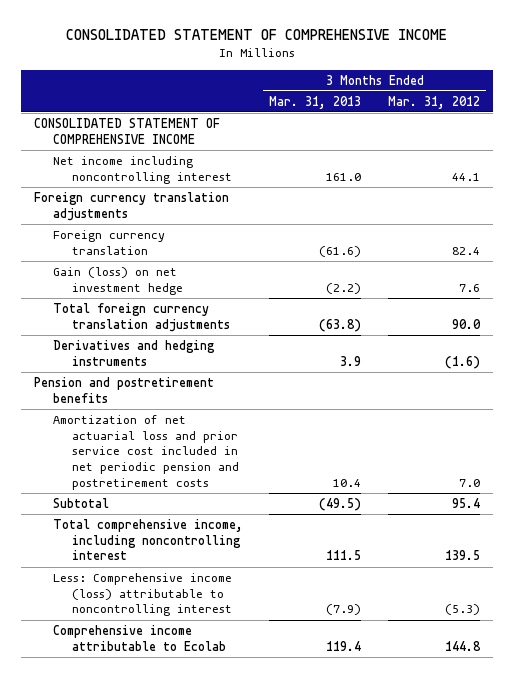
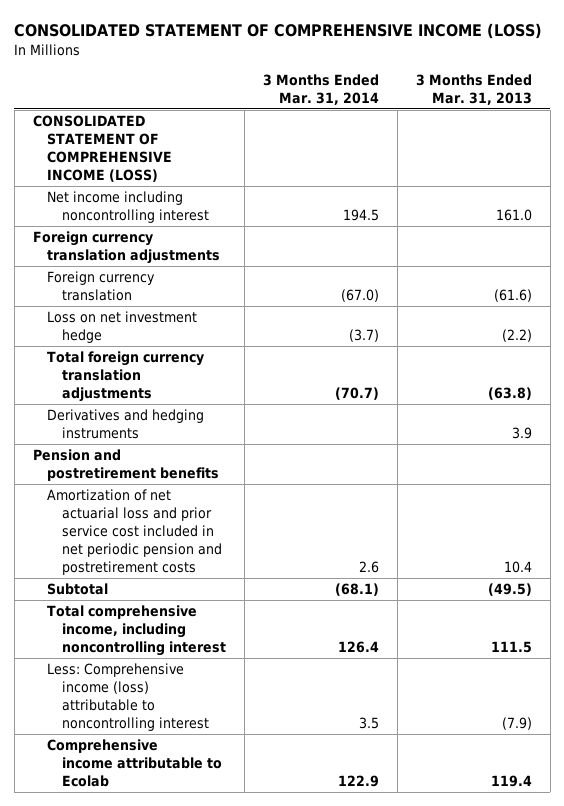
- CONSOLIDATED STATEMENT OF COMPREHENSIVE INCOME
+ CONSOLIDATED STATEMENT OF COMPREHENSIVE INCOME (LOSS)
- | 3 Months Ended Mar. 31, 2013 | 3 Months Ended Mar. 31, 2012
+ | 3 Months Ended Mar. 31, 2014 | 3 Months Ended Mar. 31, 2013
- CONSOLIDATED STATEMENT OF COMPREHENSIVE INCOME
+ CONSOLIDATED STATEMENT OF COMPREHENSIVE INCOME (LOSS)
- Gain (loss) on net investment hedge | (2.2) | 7.6
+ Loss on net investment hedge | (3.7) | (2.2)

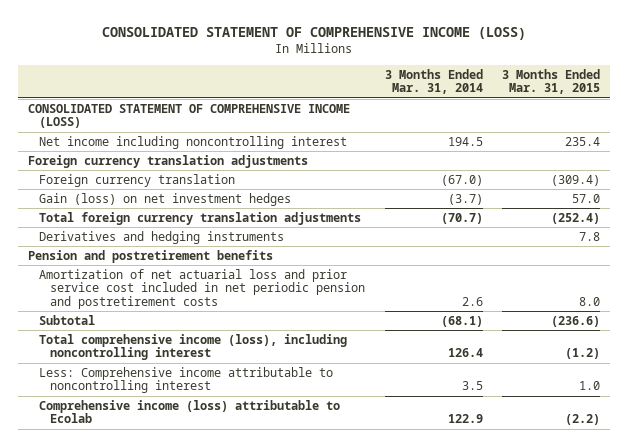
- | 3 Months Ended Mar. 31, 2014 | 3 Months Ended Mar. 31, 2013
+ | 3 Months Ended Mar. 31, 2014 | 3 Months Ended Mar. 31, 2015
- Loss on net investment hedge | (3.7) | (2.2)
+ Gain (loss) on net investment hedges | (3.7) | 57.0
- Total comprehensive income, including noncontrolling interest | 126.4 | 111.5
- Less: Comprehensive income (loss) attributable to noncontrolling interest | 3.5 | (7.9)
- Comprehensive income attributable to Ecolab | 122.9 | 119.4
+ Total comprehensive income (loss), including noncontrolling interest | 126.4 | (1.2)
+ Less: Comprehensive income attributable to noncontrolling interest | 3.5 | 1.0
+ Comprehensive income (loss) attributable to Ecolab | 122.9 | (2.2)

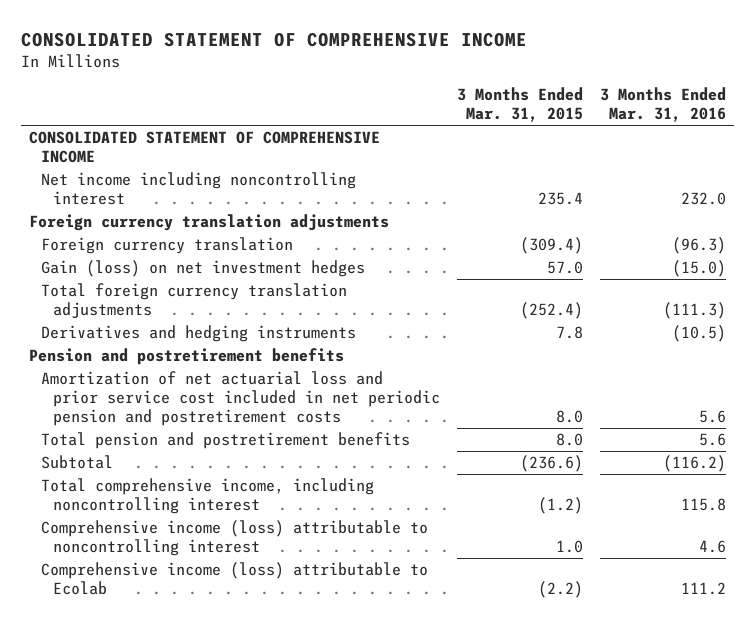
- CONSOLIDATED STATEMENT OF COMPREHENSIVE INCOME (LOSS)
+ CONSOLIDATED STATEMENT OF COMPREHENSIVE INCOME
- | 3 Months Ended Mar. 31, 2014 | 3 Months Ended Mar. 31, 2015
+ | 3 Months Ended Mar. 31, 2015 | 3 Months Ended Mar. 31, 2016
- CONSOLIDATED STATEMENT OF COMPREHENSIVE INCOME (LOSS)
+ CONSOLIDATED STATEMENT OF COMPREHENSIVE INCOME
+ Total pension and postretirement benefits | 8.0 | 5.6
- Total comprehensive income (loss), including noncontrolling interest | 126.4 | (1.2)
- Less: Comprehensive income attributable to noncontrolling interest | 3.5 | 1.0
+ Total comprehensive income, including noncontrolling interest | (1.2) | 115.8
+ Comprehensive income (loss) attributable to noncontrolling interest | 1.0 | 4.6

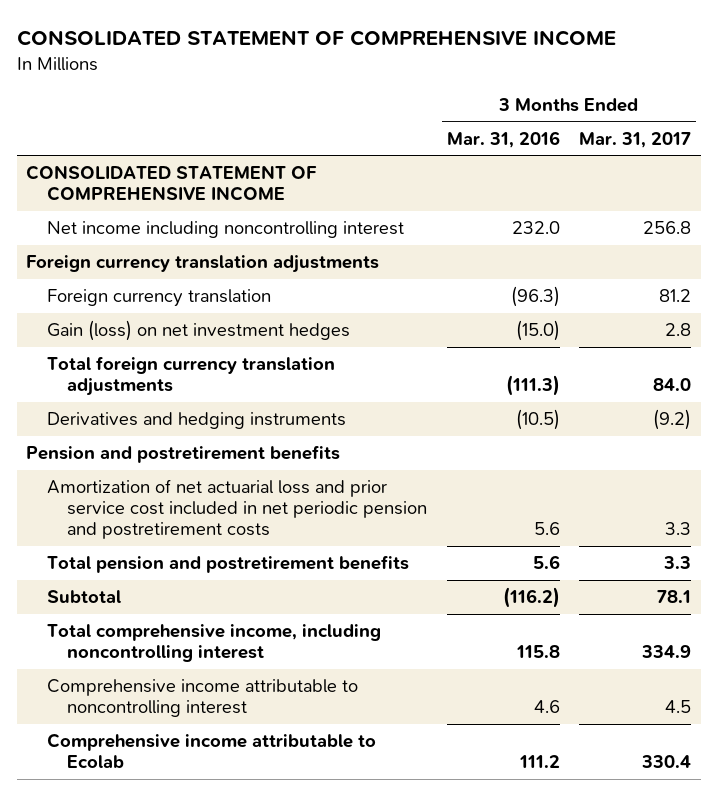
- | 3 Months Ended Mar. 31, 2015 | 3 Months Ended Mar. 31, 2016
+ | 3 Months Ended Mar. 31, 2016 | 3 Months Ended Mar. 31, 2017
- Comprehensive income (loss) attributable to noncontrolling interest | 1.0 | 4.6
- Comprehensive income (loss) attributable to Ecolab | (2.2) | 111.2
+ Comprehensive income attributable to noncontrolling interest | 4.6 | 4.5
+ Comprehensive income attributable to Ecolab | 111.2 | 330.4

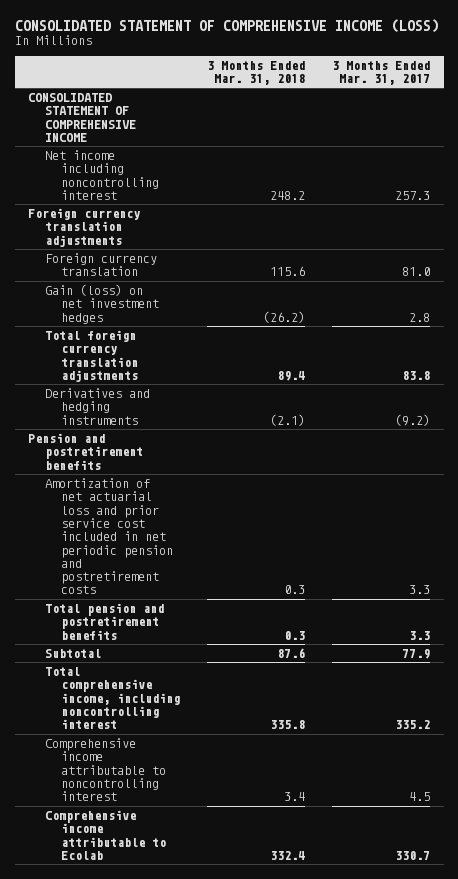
- CONSOLIDATED STATEMENT OF COMPREHENSIVE INCOME
+ CONSOLIDATED STATEMENT OF COMPREHENSIVE INCOME (LOSS)
- | 3 Months Ended Mar. 31, 2016 | 3 Months Ended Mar. 31, 2017
+ | 3 Months Ended Mar. 31, 2018 | 3 Months Ended Mar. 31, 2017
- Net income including noncontrolling interest | 232.0 | 256.8
+ Net income including noncontrolling interest | 248.2 | 257.3
- Foreign currency translation | (96.3) | 81.2
+ Foreign currency translation | 115.6 | 81.0
- Total foreign currency translation adjustments | (111.3) | 84.0
+ Total foreign currency translation adjustments | 89.4 | 83.8
- Subtotal | (116.2) | 78.1
- Total comprehensive income, including noncontrolling interest | 115.8 | 334.9
+ Subtotal | 87.6 | 77.9
+ Total comprehensive income, including noncontrolling interest | 335.8 | 335.2
- Comprehensive income attributable to Ecolab | 111.2 | 330.4
+ Comprehensive income attributable to Ecolab | 332.4 | 330.7

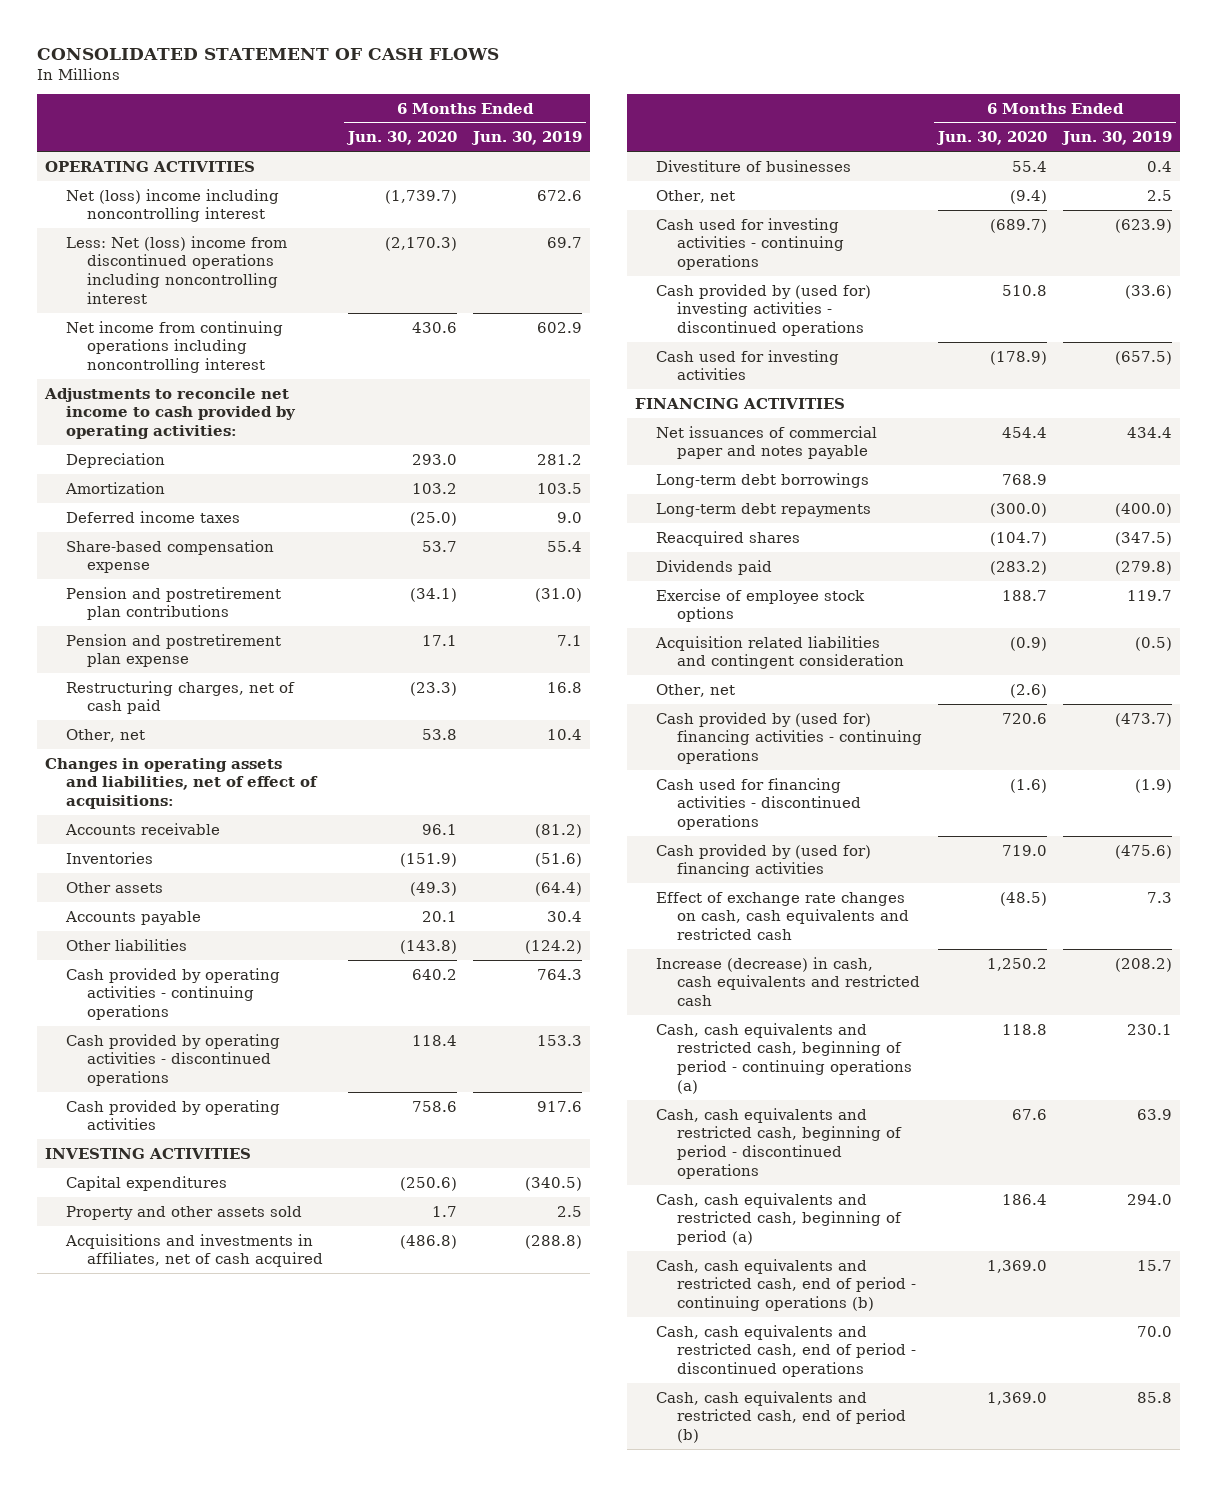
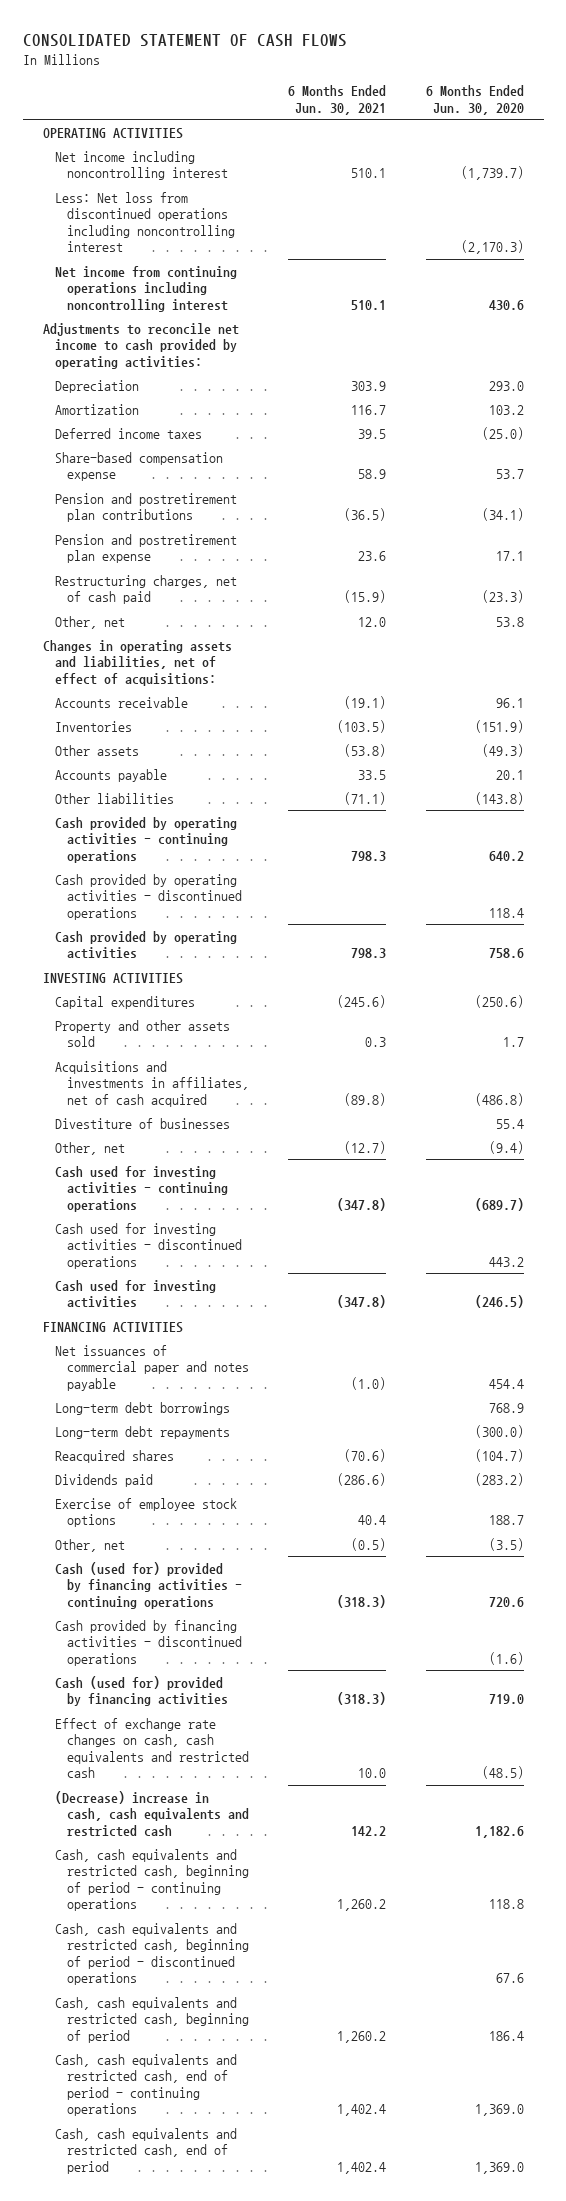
- | 6 Months Ended Jun. 30, 2020 | 6 Months Ended Jun. 30, 2019
+ | 6 Months Ended Jun. 30, 2021 | 6 Months Ended Jun. 30, 2020
- Net (loss) income including noncontrolling interest | (1,739.7) | 672.6
- Less: Net (loss) income from discontinued operations including noncontrolling interest | (2,170.3) | 69.7
+ Net income including noncontrolling interest | 510.1 | (1,739.7)
+ Less: Net loss from discontinued operations including noncontrolling interest | | (2,170.3)
- Cash provided by (used for) investing activities - discontinued operations | 510.8 | (33.6)
- Cash used for investing activities | (178.9) | (657.5)
+ Cash used for investing activities - discontinued operations | | 443.2
+ Cash used for investing activities | (347.8) | (246.5)
- Acquisition related liabilities and contingent consideration | (0.9) | (0.5)
- Other, net | (2.6) |
- Cash provided by (used for) financing activities - continuing operations | 720.6 | (473.7)
- Cash used for financing activities - discontinued operations | (1.6) | (1.9)
- Cash provided by (used for) financing activities | 719.0 | (475.6)
+ Other, net | (0.5) | (3.5)
+ Cash (used for) provided by financing activities - continuing operations | (318.3) | 720.6
+ Cash provided by financing activities - discontinued operations | | (1.6)
+ Cash (used for) provided by financing activities | (318.3) | 719.0
- Increase (decrease) in cash, cash equivalents and restricted cash | 1,250.2 | (208.2)
- Cash, cash equivalents and restricted cash, beginning of period - continuing operations (a) | 118.8 | 230.1
+ (Decrease) increase in cash, cash equivalents and restricted cash | 142.2 | 1,182.6
+ Cash, cash equivalents and restricted cash, beginning of period - continuing operations | 1,260.2 | 118.8
- Cash, cash equivalents and restricted cash, beginning of period (a) | 186.4 | 294.0
- Cash, cash equivalents and restricted cash, end of period - continuing operations (b) | 1,369.0 | 15.7
- Cash, cash equivalents and restricted cash, end of period - discontinued operations | | 70.0
- Cash, cash equivalents and restricted cash, end of period (b) | 1,369.0 | 85.8
+ Cash, cash equivalents and restricted cash, beginning of period | 1,260.2 | 186.4
+ Cash, cash equivalents and restricted cash, end of period - continuing operations | 1,402.4 | 1,369.0
+ Cash, cash equivalents and restricted cash, end of period | 1,402.4 | 1,369.0

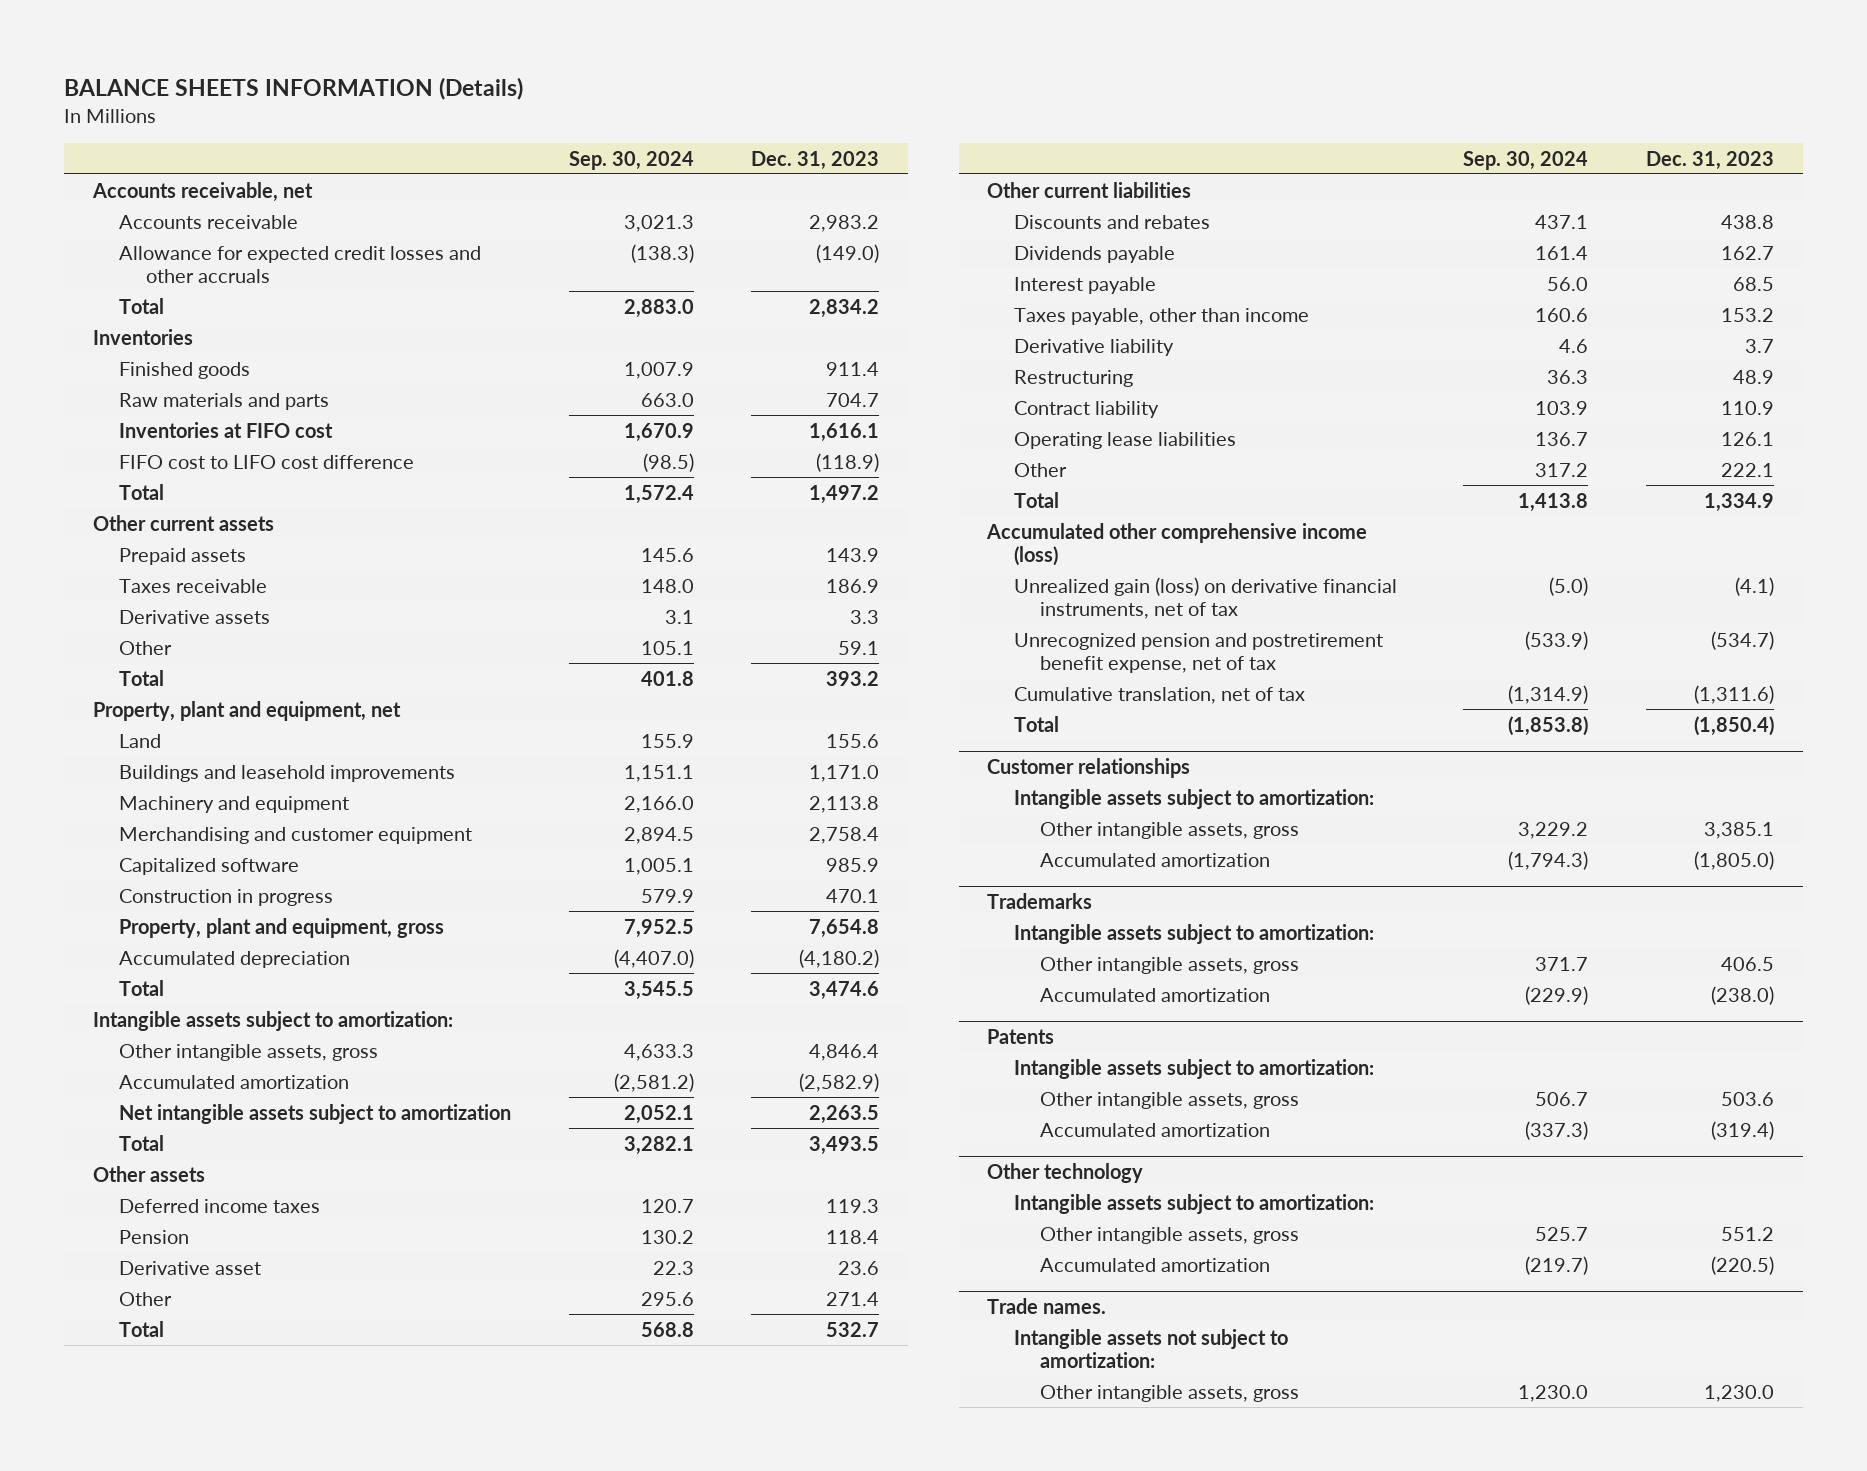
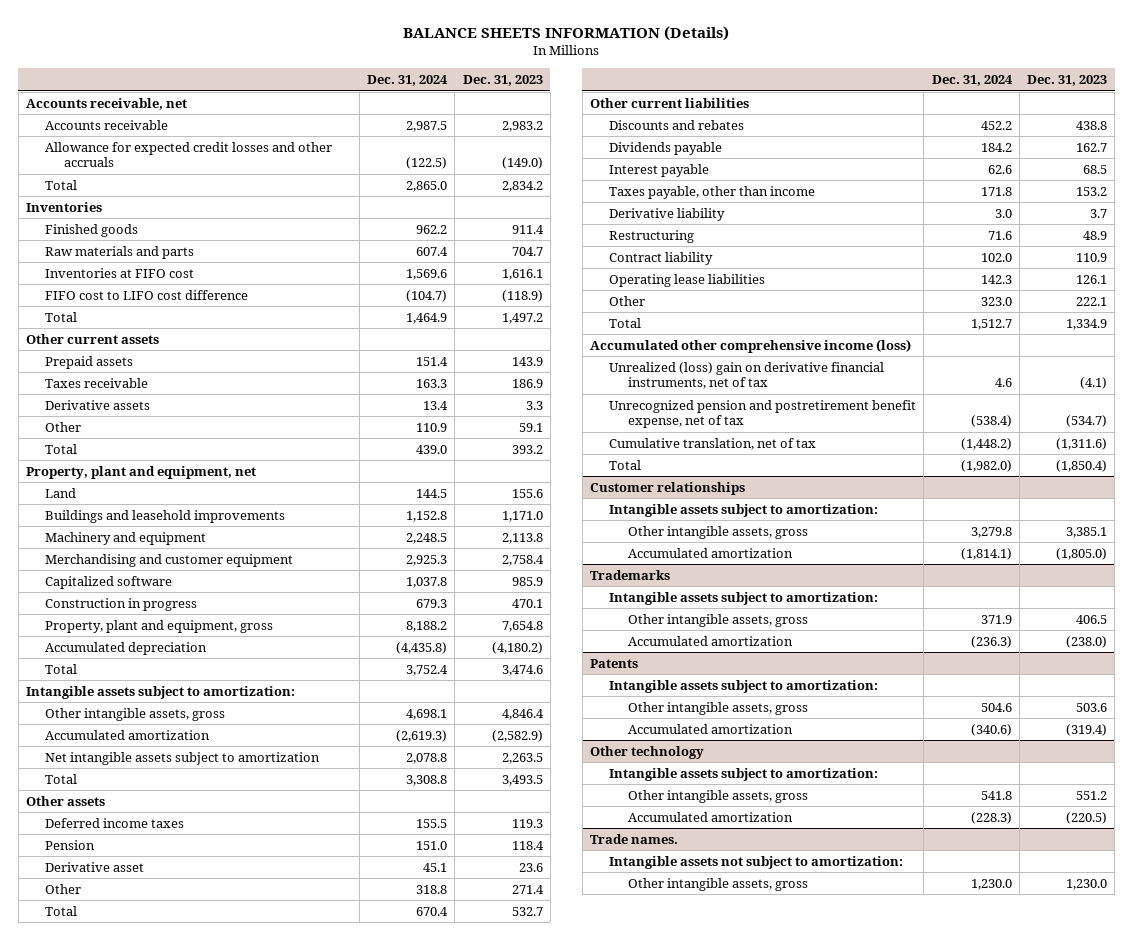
- | Sep. 30, 2024 | Dec. 31, 2023
+ | Dec. 31, 2024 | Dec. 31, 2023
- Unrealized gain (loss) on derivative financial instruments, net of tax | (5.0) | (4.1)
+ Unrealized (loss) gain on derivative financial instruments, net of tax | 4.6 | (4.1)

